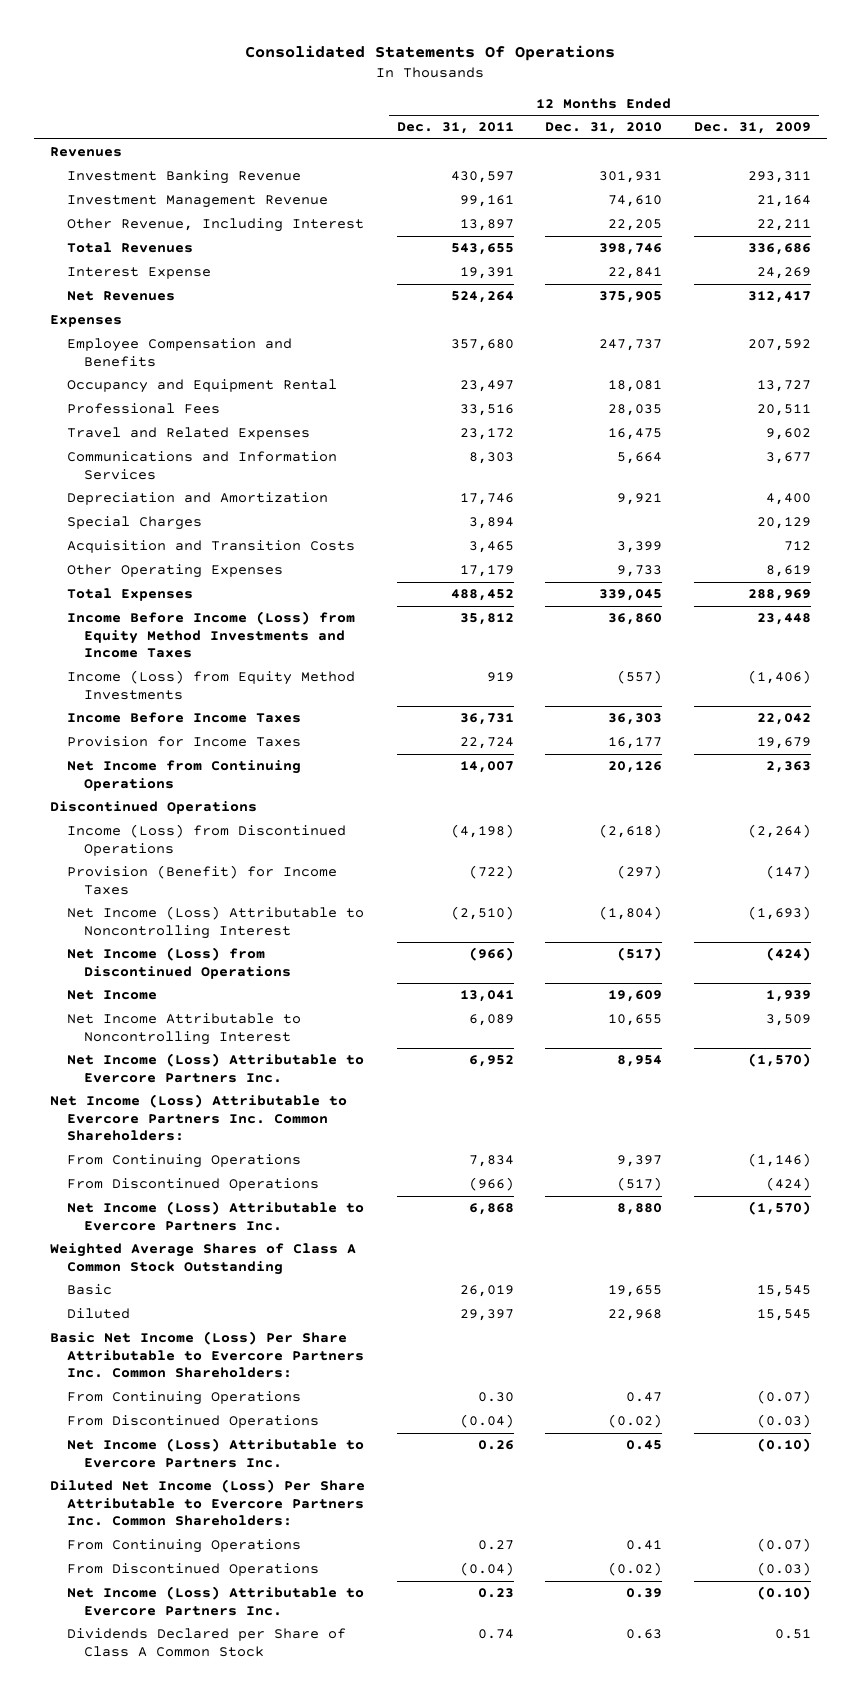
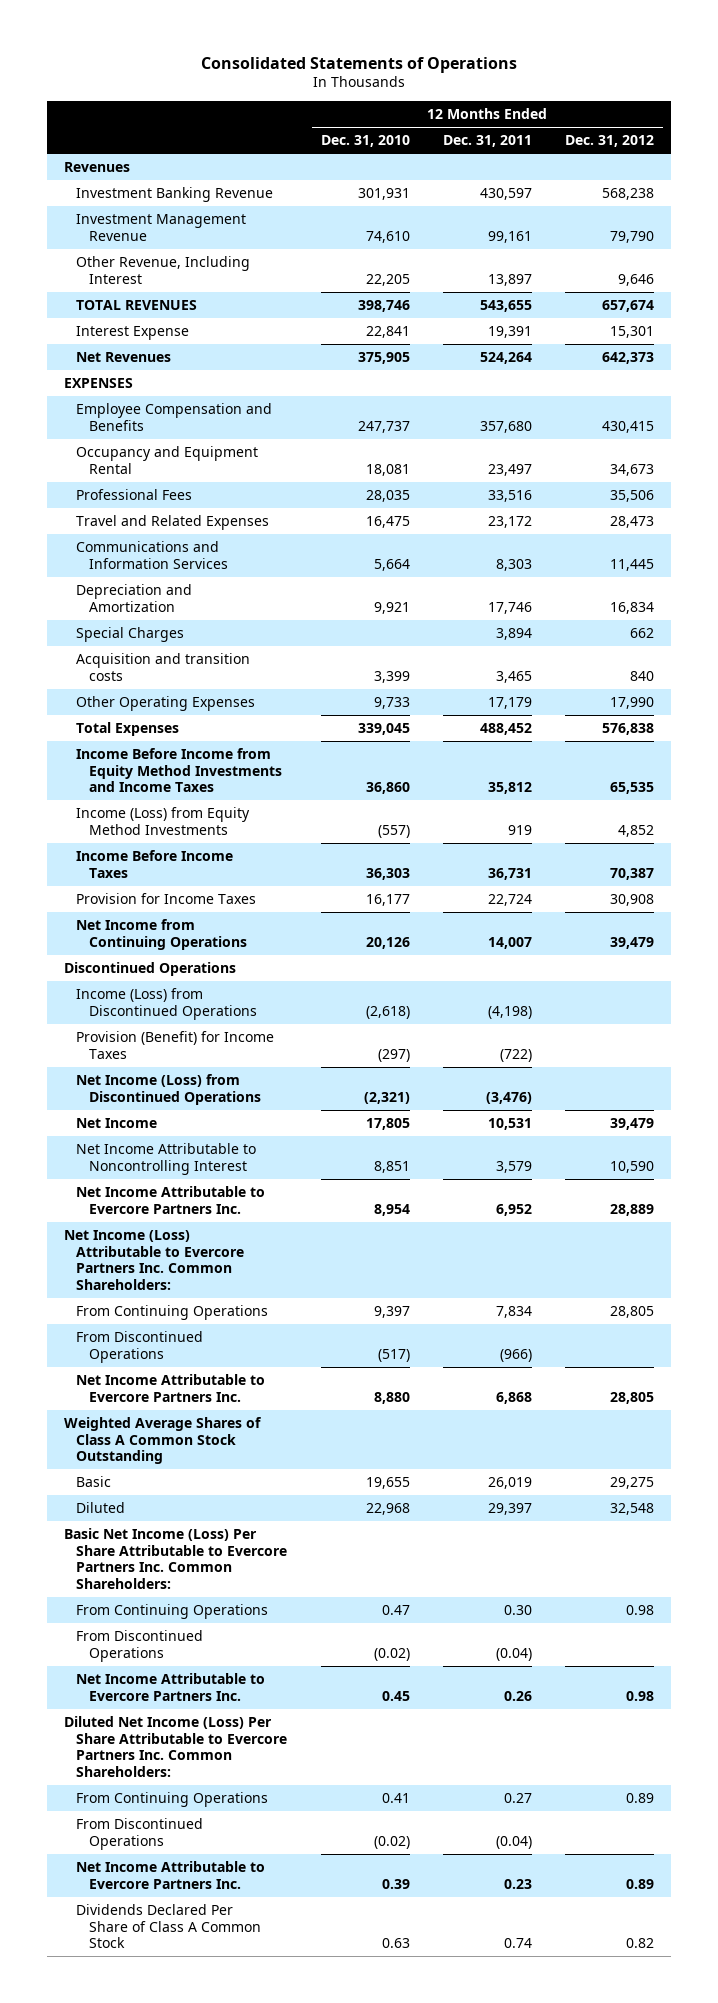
- Consolidated Statements Of Operations
+ Consolidated Statements of Operations
- | 12 Months Ended Dec. 31, 2011 | 12 Months Ended Dec. 31, 2010 | 12 Months Ended Dec. 31, 2009
+ | 12 Months Ended Dec. 31, 2010 | 12 Months Ended Dec. 31, 2011 | 12 Months Ended Dec. 31, 2012
- Total Revenues | 543,655 | 398,746 | 336,686
+ TOTAL REVENUES | 398,746 | 543,655 | 657,674
- Expenses
+ EXPENSES
- Acquisition and Transition Costs | 3,465 | 3,399 | 712
+ Acquisition and transition costs | 3,399 | 3,465 | 840
- Income Before Income (Loss) from Equity Method Investments and Income Taxes | 35,812 | 36,860 | 23,448
+ Income Before Income from Equity Method Investments and Income Taxes | 36,860 | 35,812 | 65,535
- Net Income (Loss) Attributable to Noncontrolling Interest | (2,510) | (1,804) | (1,693)
- Net Income (Loss) from Discontinued Operations | (966) | (517) | (424)
- Net Income | 13,041 | 19,609 | 1,939
- Net Income Attributable to Noncontrolling Interest | 6,089 | 10,655 | 3,509
- Net Income (Loss) Attributable to Evercore Partners Inc. | 6,952 | 8,954 | (1,570)
+ Net Income (Loss) from Discontinued Operations | (2,321) | (3,476) |
+ Net Income | 17,805 | 10,531 | 39,479
+ Net Income Attributable to Noncontrolling Interest | 8,851 | 3,579 | 10,590
+ Net Income Attributable to Evercore Partners Inc. | 8,954 | 6,952 | 28,889
- Net Income (Loss) Attributable to Evercore Partners Inc. | 6,868 | 8,880 | (1,570)
+ Net Income Attributable to Evercore Partners Inc. | 8,880 | 6,868 | 28,805
- Net Income (Loss) Attributable to Evercore Partners Inc. | 0.26 | 0.45 | (0.10)
+ Net Income Attributable to Evercore Partners Inc. | 0.45 | 0.26 | 0.98
- Net Income (Loss) Attributable to Evercore Partners Inc. | 0.23 | 0.39 | (0.10)
- Dividends Declared per Share of Class A Common Stock | 0.74 | 0.63 | 0.51
+ Net Income Attributable to Evercore Partners Inc. | 0.39 | 0.23 | 0.89
+ Dividends Declared Per Share of Class A Common Stock | 0.63 | 0.74 | 0.82

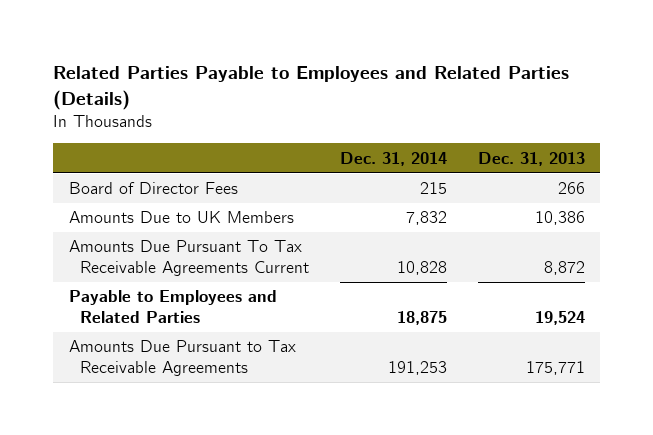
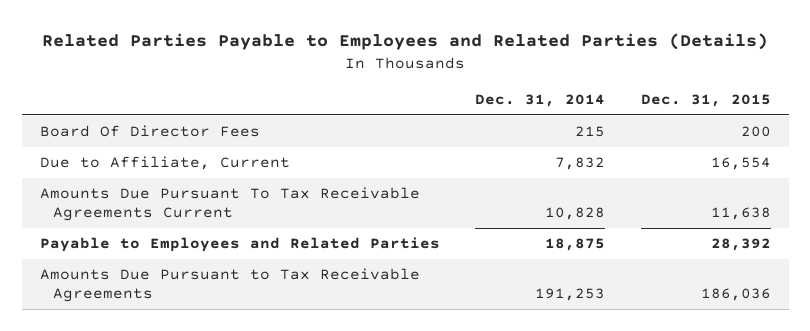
- | Dec. 31, 2014 | Dec. 31, 2013
+ | Dec. 31, 2014 | Dec. 31, 2015
- Board of Director Fees | 215 | 266
- Amounts Due to UK Members | 7,832 | 10,386
+ Board Of Director Fees | 215 | 200
+ Due to Affiliate, Current | 7,832 | 16,554

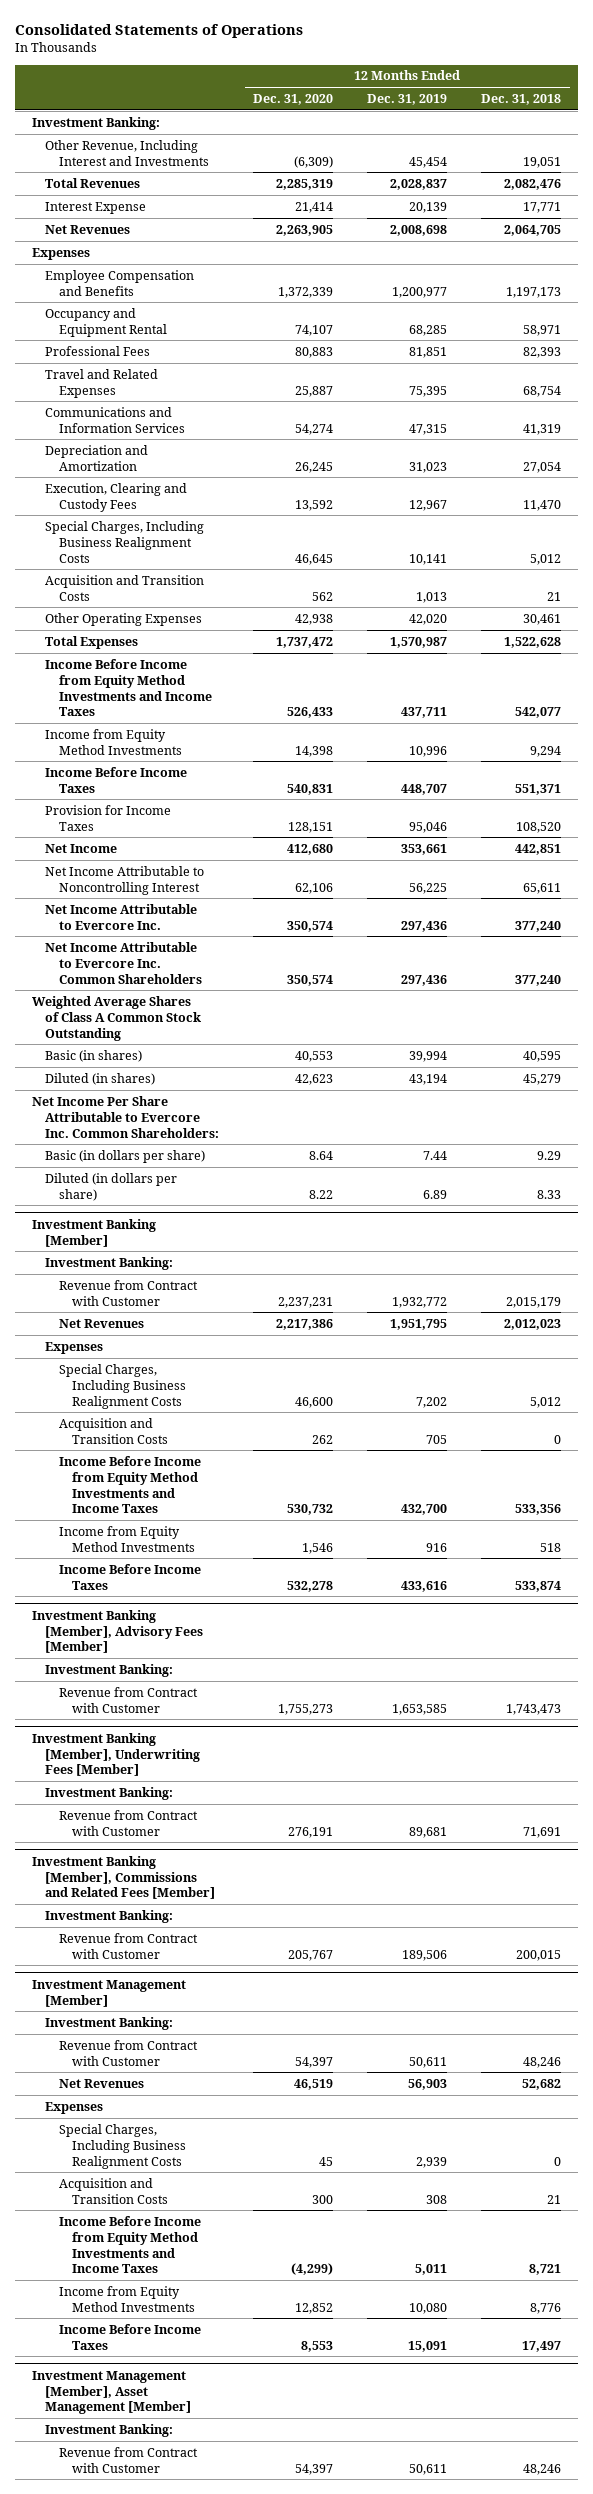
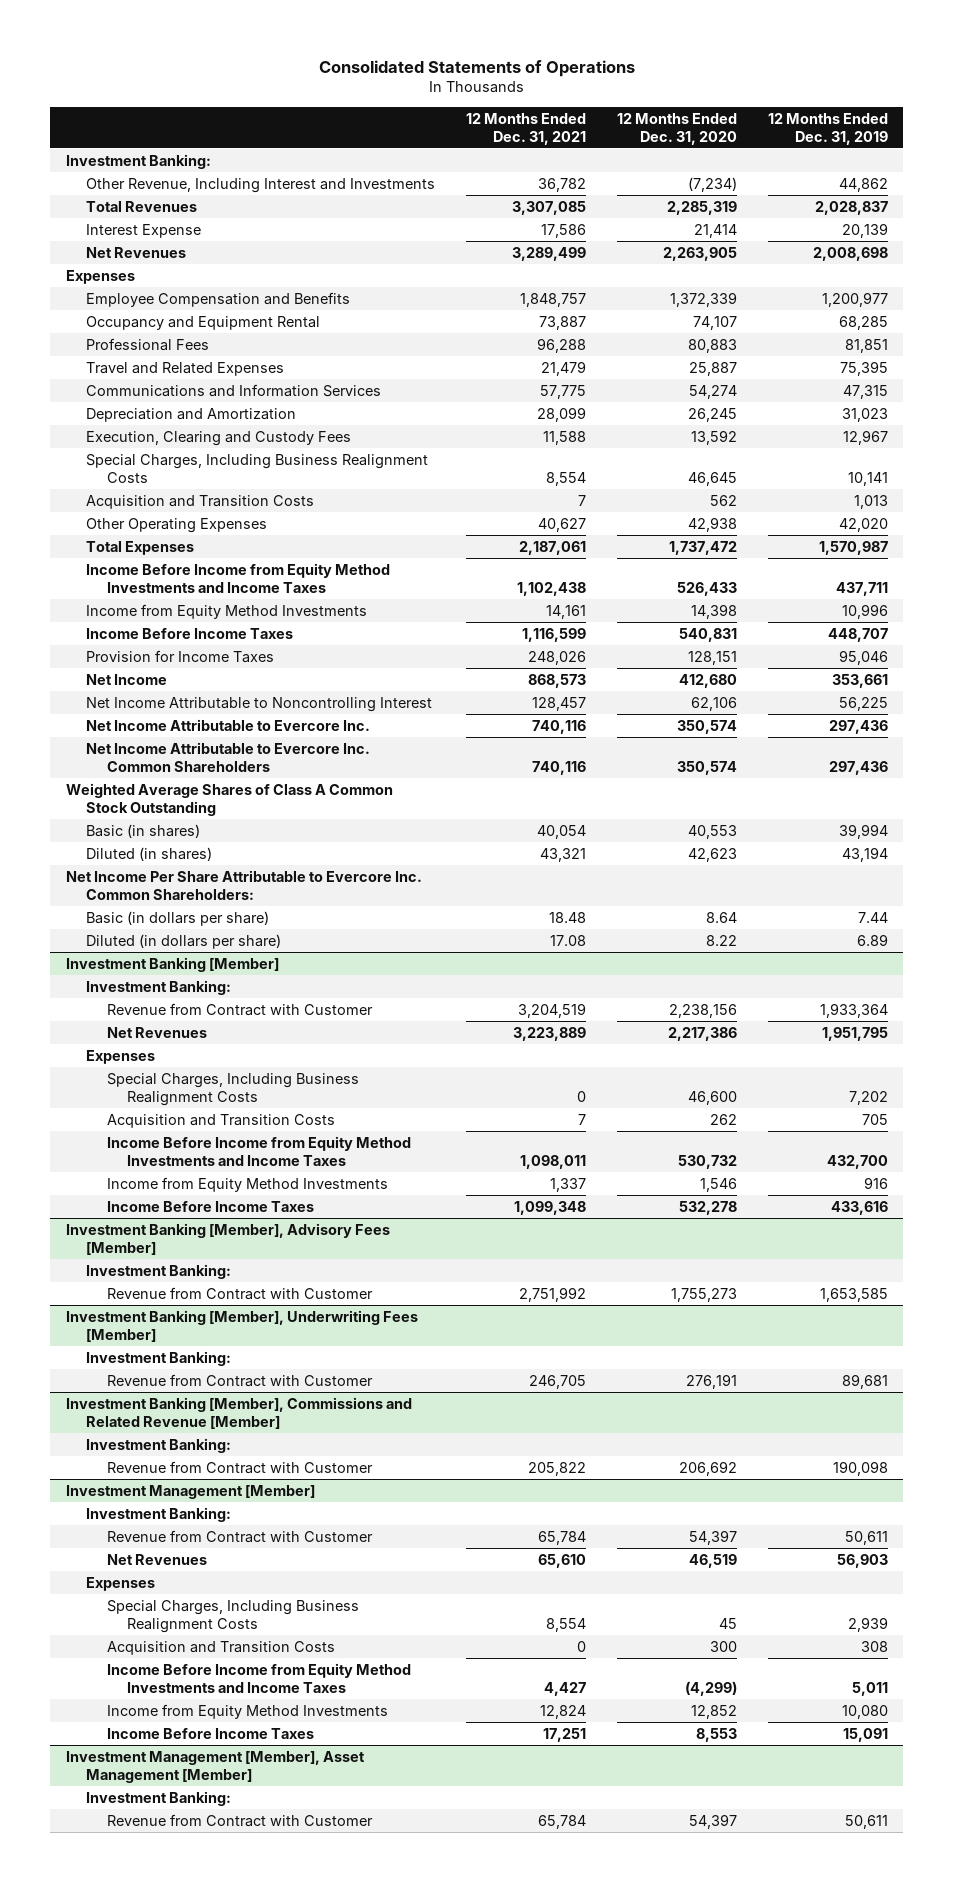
- | 12 Months Ended Dec. 31, 2020 | 12 Months Ended Dec. 31, 2019 | 12 Months Ended Dec. 31, 2018
+ | 12 Months Ended Dec. 31, 2021 | 12 Months Ended Dec. 31, 2020 | 12 Months Ended Dec. 31, 2019
- Other Revenue, Including Interest and Investments | (6,309) | 45,454 | 19,051
+ Other Revenue, Including Interest and Investments | 36,782 | (7,234) | 44,862
@ Investment Banking [Member]
- Revenue from Contract with Customer | 2,237,231 | 1,932,772 | 2,015,179
+ Revenue from Contract with Customer | 3,204,519 | 2,238,156 | 1,933,364
- Investment Banking [Member], Commissions and Related Fees [Member]
+ Investment Banking [Member], Commissions and Related Revenue [Member]
- Revenue from Contract with Customer | 205,767 | 189,506 | 200,015
+ Revenue from Contract with Customer | 205,822 | 206,692 | 190,098

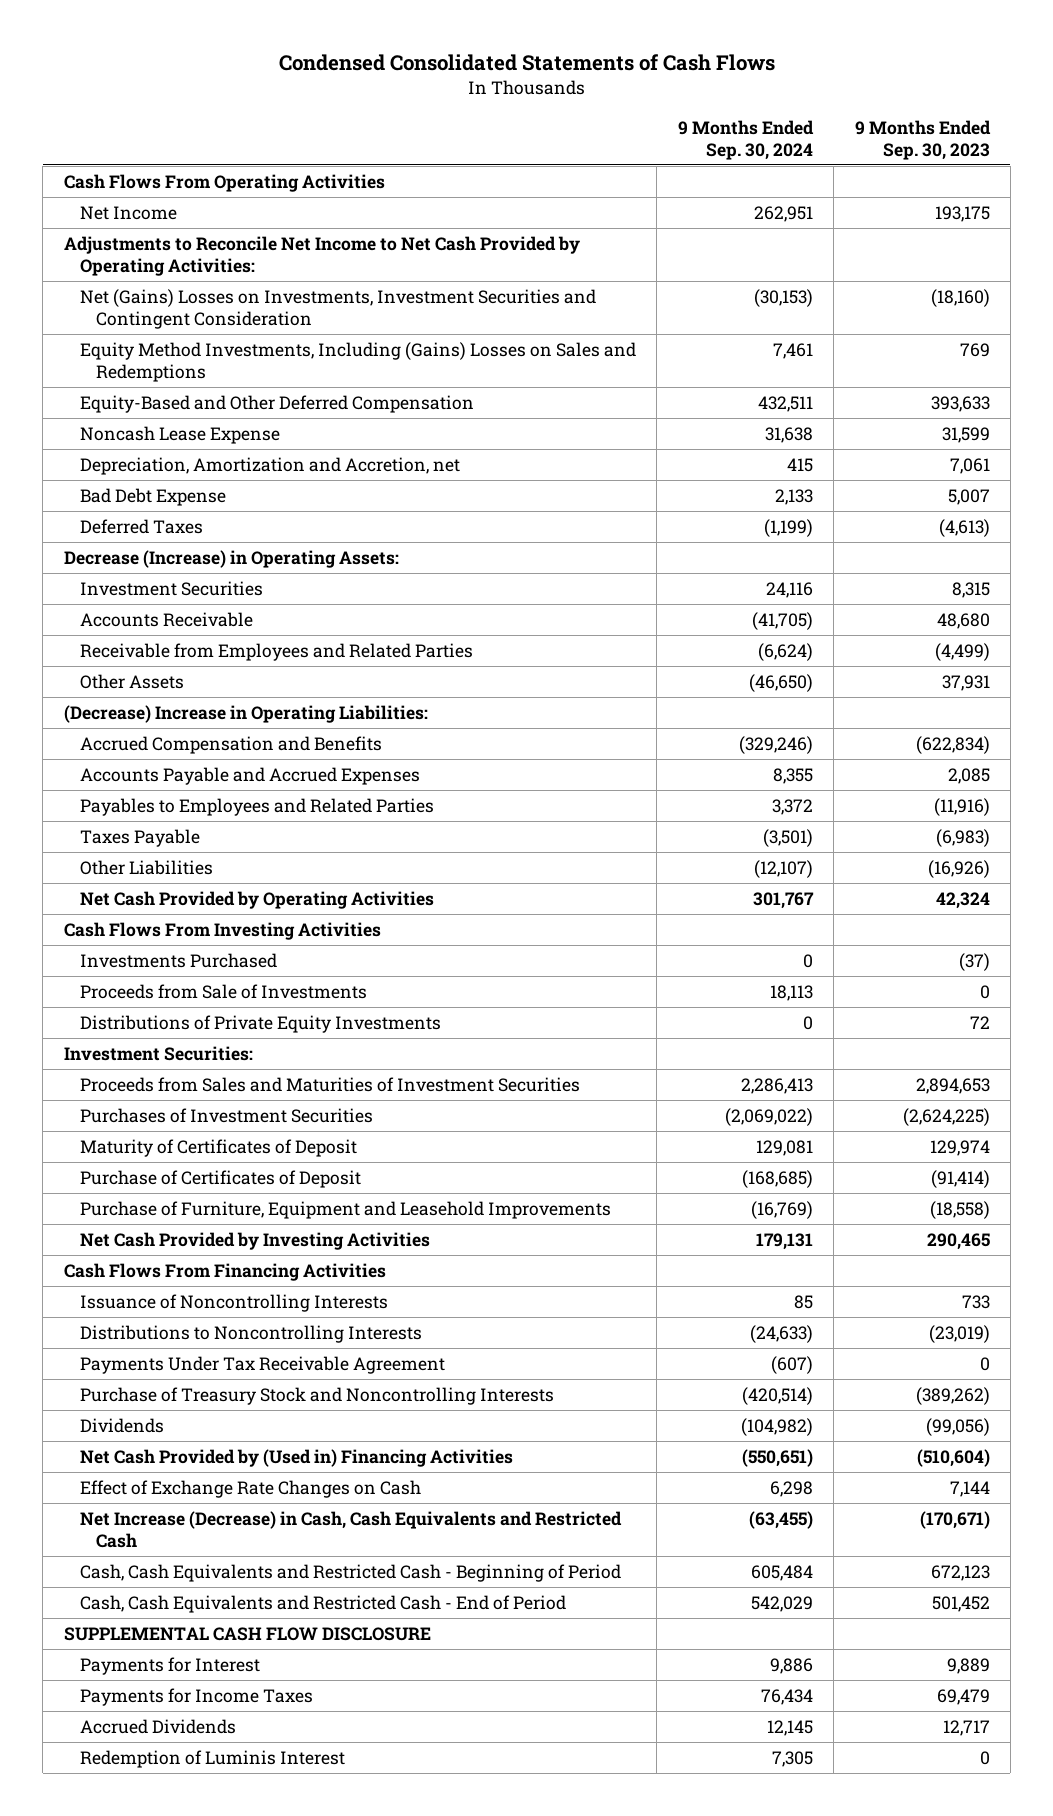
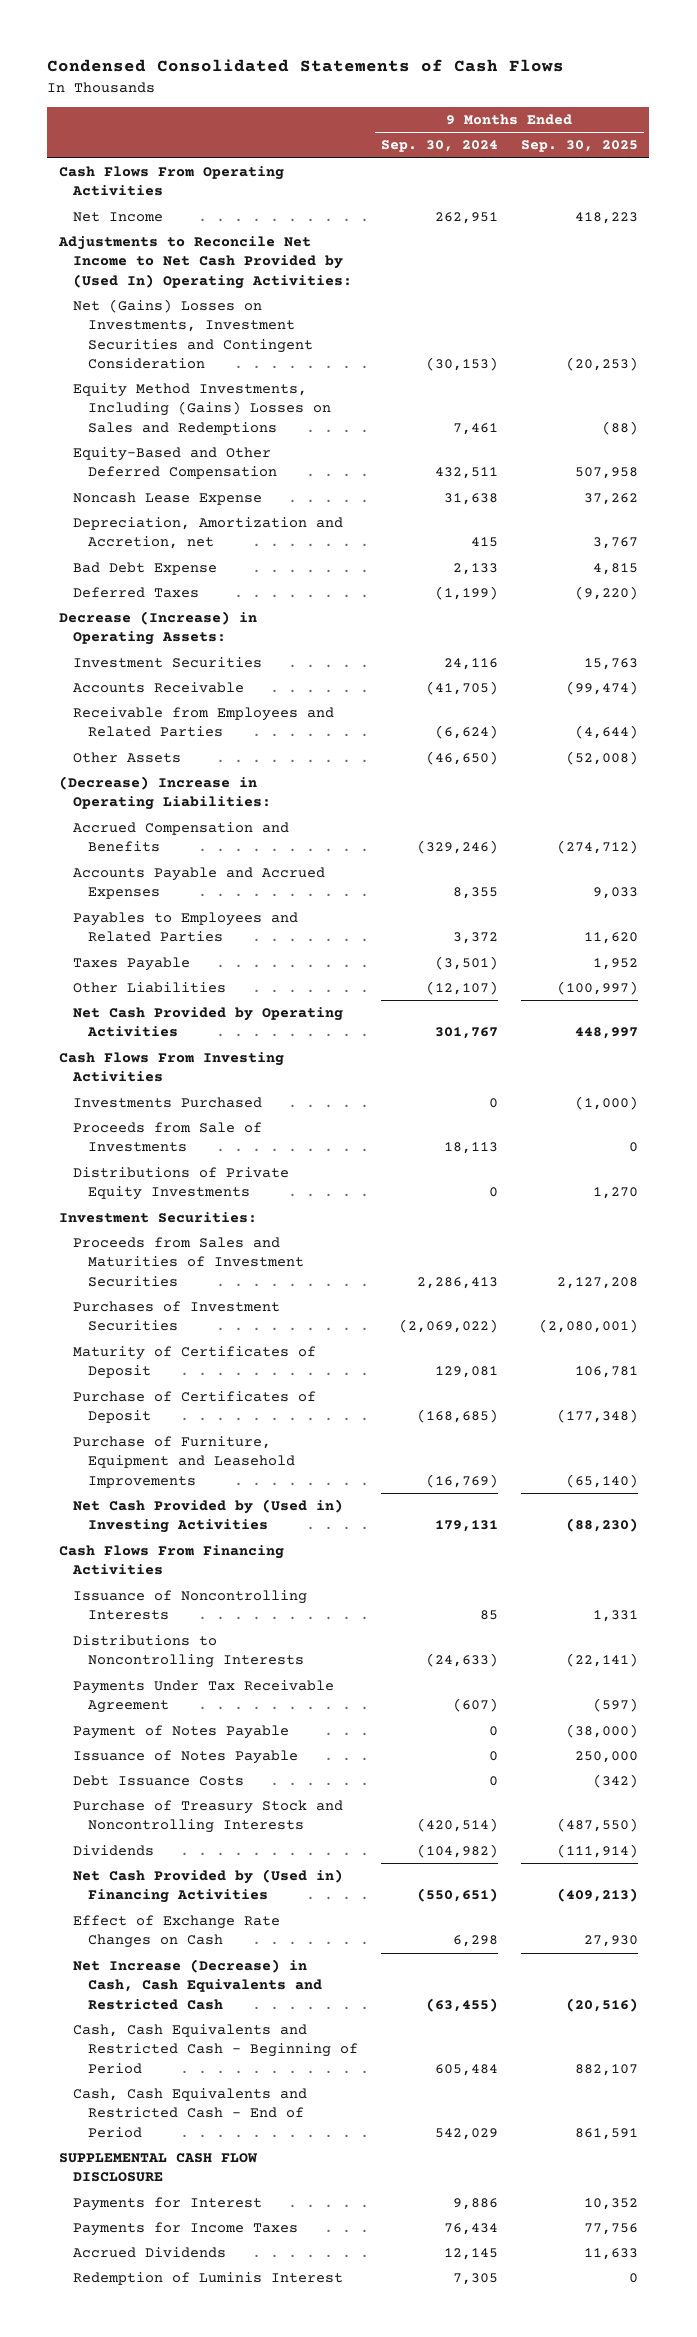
- | 9 Months Ended Sep. 30, 2024 | 9 Months Ended Sep. 30, 2023
+ | 9 Months Ended Sep. 30, 2024 | 9 Months Ended Sep. 30, 2025
- Adjustments to Reconcile Net Income to Net Cash Provided by Operating Activities:
+ Adjustments to Reconcile Net Income to Net Cash Provided by (Used In) Operating Activities:
- Net Cash Provided by Investing Activities | 179,131 | 290,465
+ Net Cash Provided by (Used in) Investing Activities | 179,131 | (88,230)
+ Payment of Notes Payable | 0 | (38,000)
+ Issuance of Notes Payable | 0 | 250,000
+ Debt Issuance Costs | 0 | (342)

